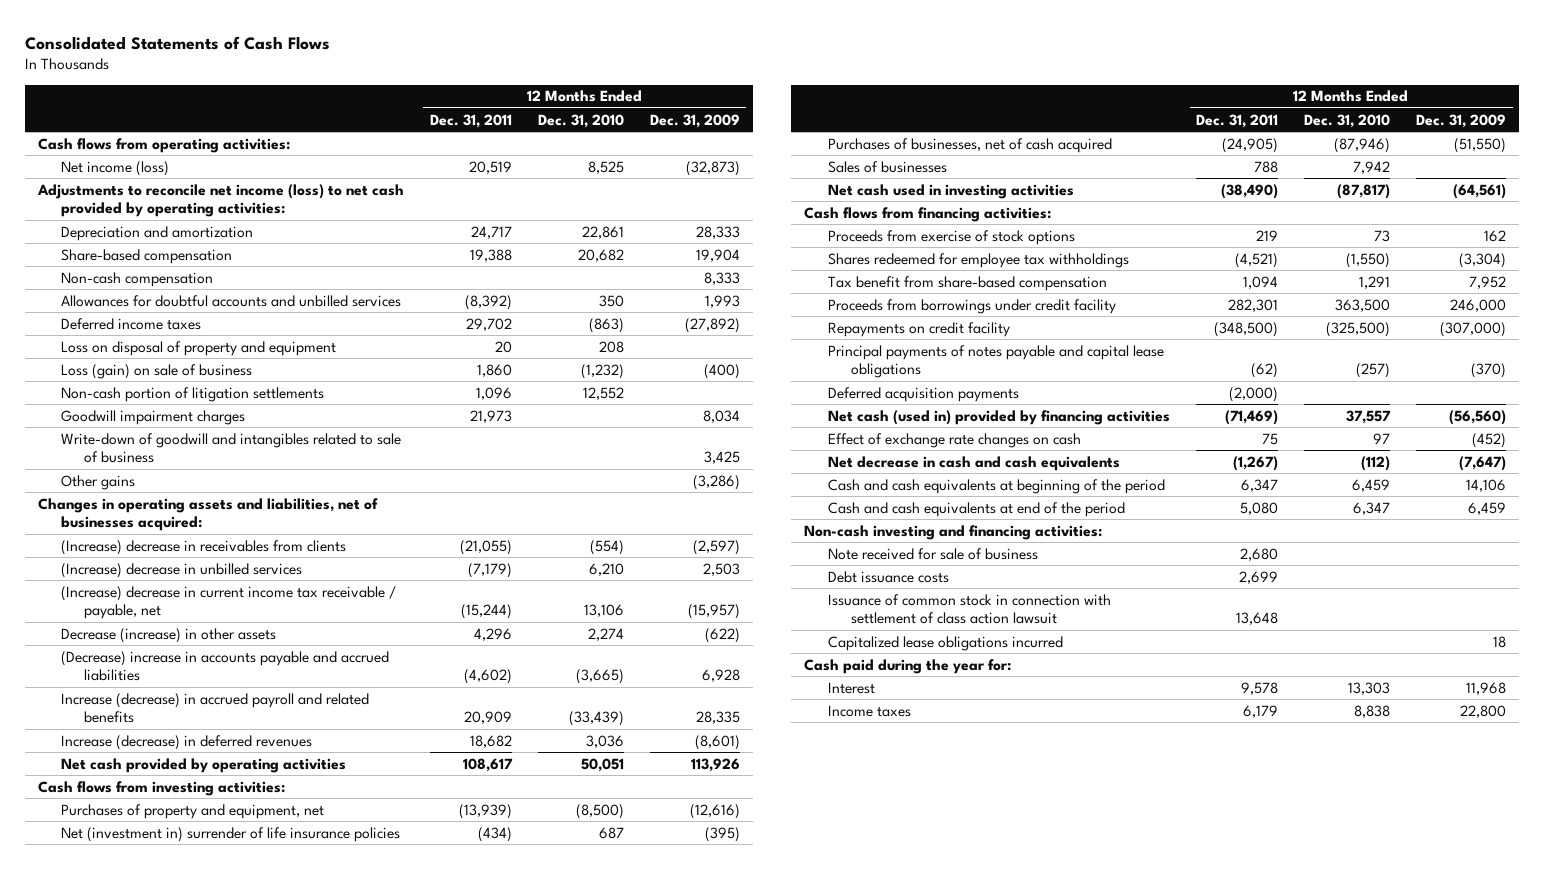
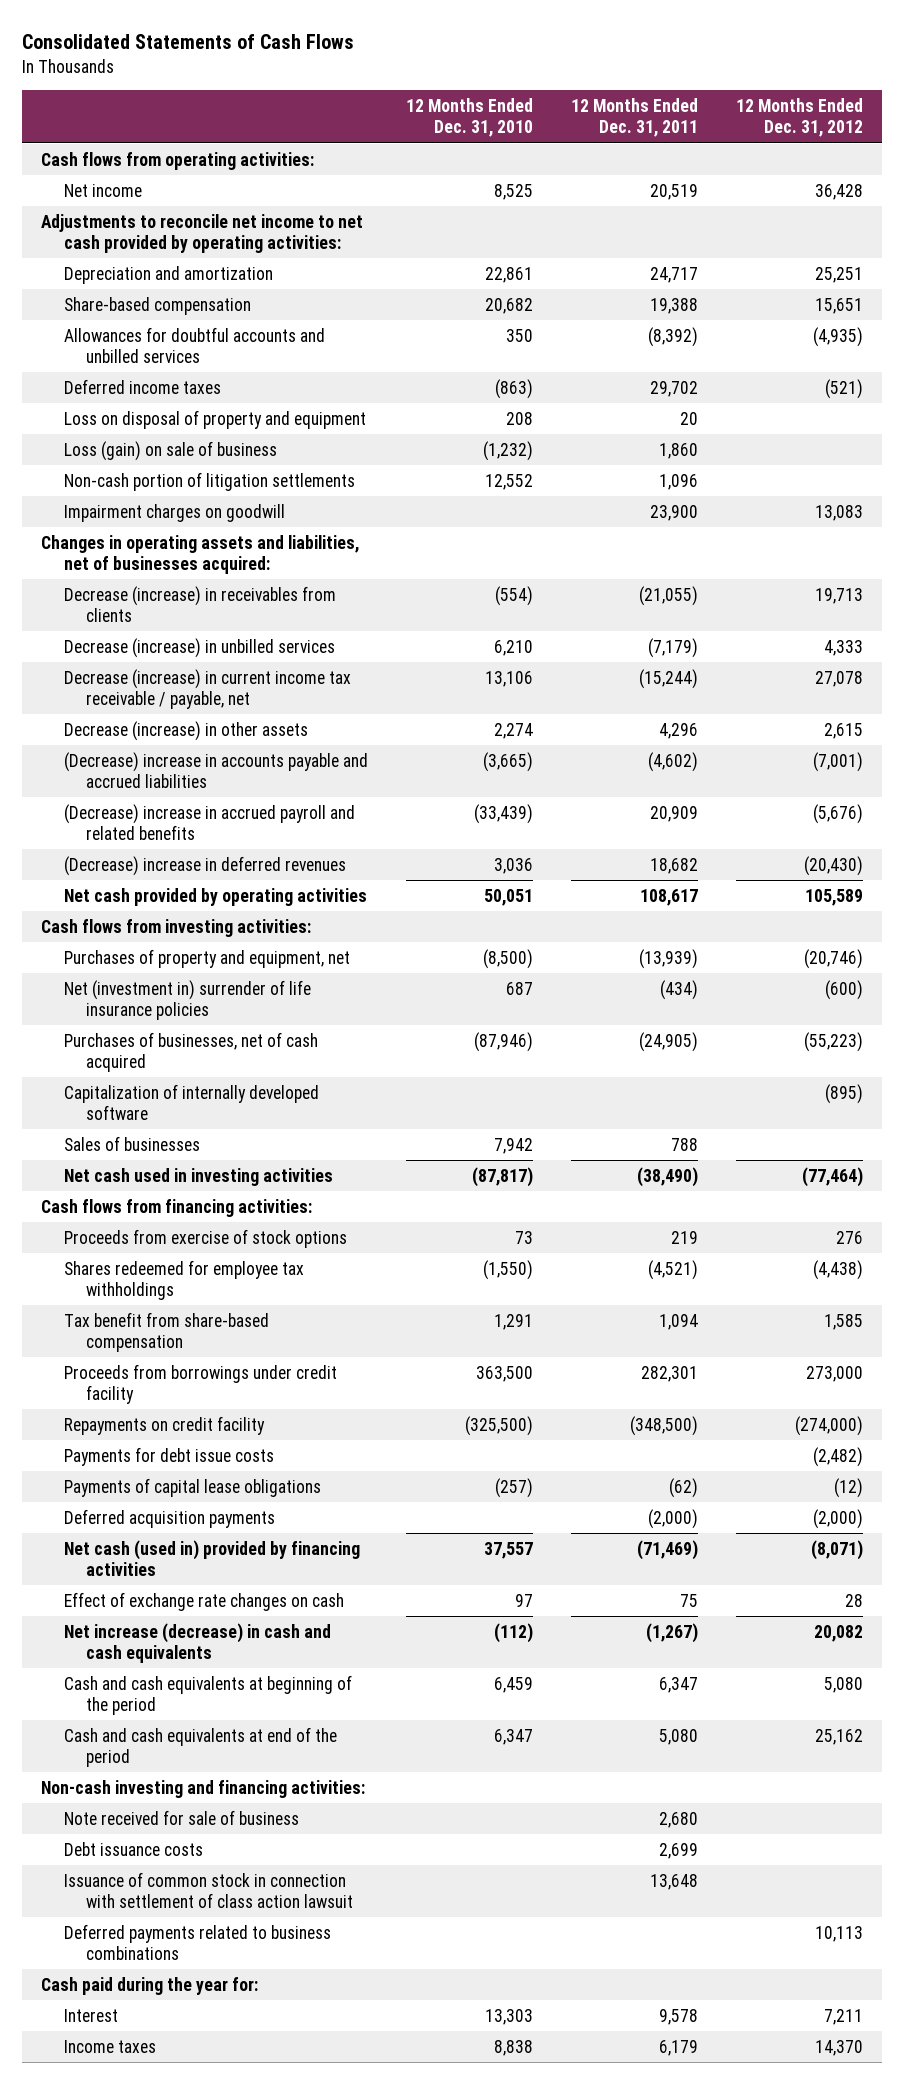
- | 12 Months Ended Dec. 31, 2011 | 12 Months Ended Dec. 31, 2010 | 12 Months Ended Dec. 31, 2009
+ | 12 Months Ended Dec. 31, 2010 | 12 Months Ended Dec. 31, 2011 | 12 Months Ended Dec. 31, 2012
- Net income (loss) | 20,519 | 8,525 | (32,873)
- Adjustments to reconcile net income (loss) to net cash provided by operating activities:
+ Net income | 8,525 | 20,519 | 36,428
+ Adjustments to reconcile net income to net cash provided by operating activities:
- Non-cash compensation | | | 8,333
- Goodwill impairment charges | 21,973 | | 8,034
- Write-down of goodwill and intangibles related to sale of business | | | 3,425
- Other gains | | | (3,286)
+ Impairment charges on goodwill | | 23,900 | 13,083
- (Increase) decrease in receivables from clients | (21,055) | (554) | (2,597)
- (Increase) decrease in unbilled services | (7,179) | 6,210 | 2,503
- (Increase) decrease in current income tax receivable / payable, net | (15,244) | 13,106 | (15,957)
+ Decrease (increase) in receivables from clients | (554) | (21,055) | 19,713
+ Decrease (increase) in unbilled services | 6,210 | (7,179) | 4,333
+ Decrease (increase) in current income tax receivable / payable, net | 13,106 | (15,244) | 27,078
- Increase (decrease) in accrued payroll and related benefits | 20,909 | (33,439) | 28,335
- Increase (decrease) in deferred revenues | 18,682 | 3,036 | (8,601)
+ (Decrease) increase in accrued payroll and related benefits | (33,439) | 20,909 | (5,676)
+ (Decrease) increase in deferred revenues | 3,036 | 18,682 | (20,430)
+ Capitalization of internally developed software | | | (895)
- Principal payments of notes payable and capital lease obligations | (62) | (257) | (370)
+ Payments for debt issue costs | | | (2,482)
+ Payments of capital lease obligations | (257) | (62) | (12)
- Net decrease in cash and cash equivalents | (1,267) | (112) | (7,647)
+ Net increase (decrease) in cash and cash equivalents | (112) | (1,267) | 20,082
- Capitalized lease obligations incurred | | | 18
+ Deferred payments related to business combinations | | | 10,113

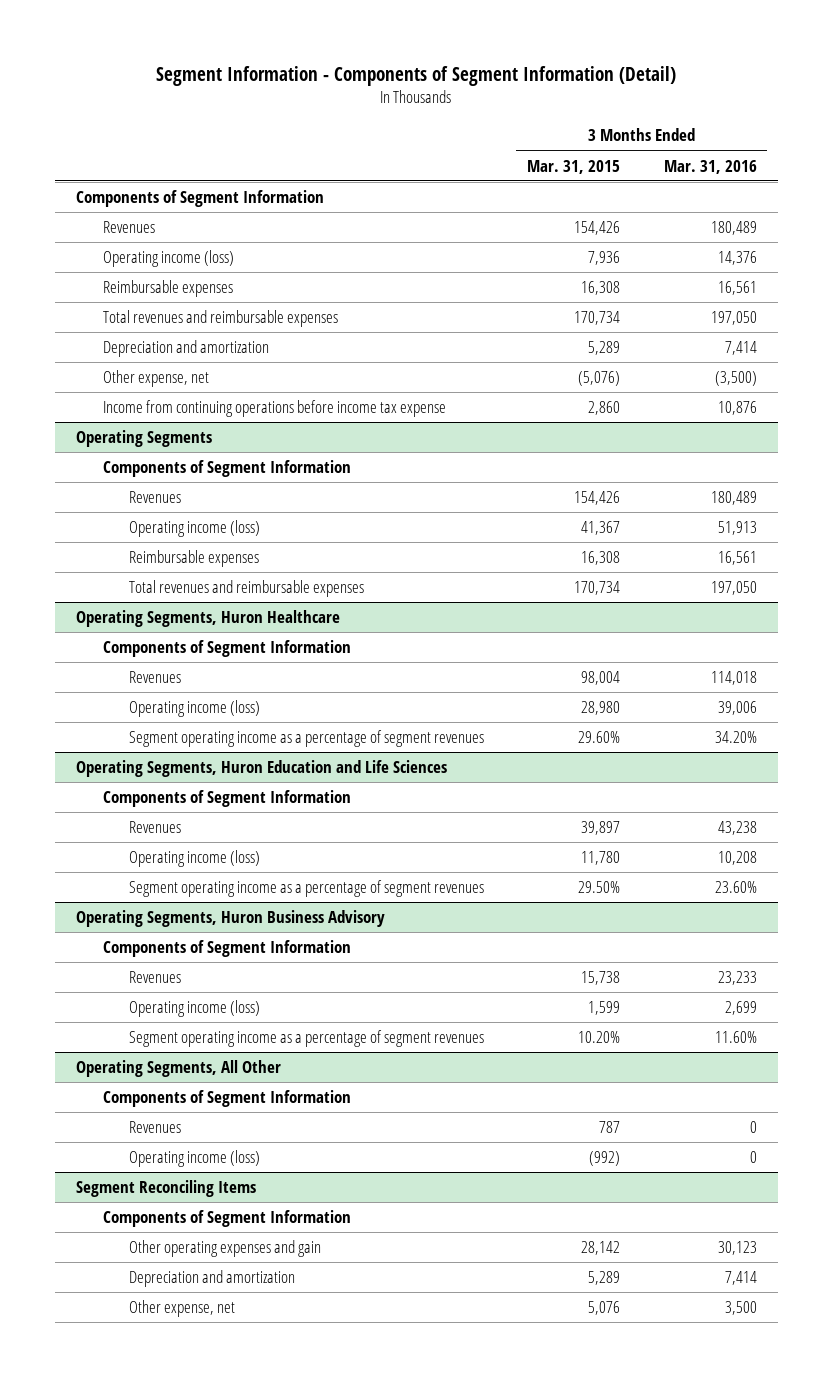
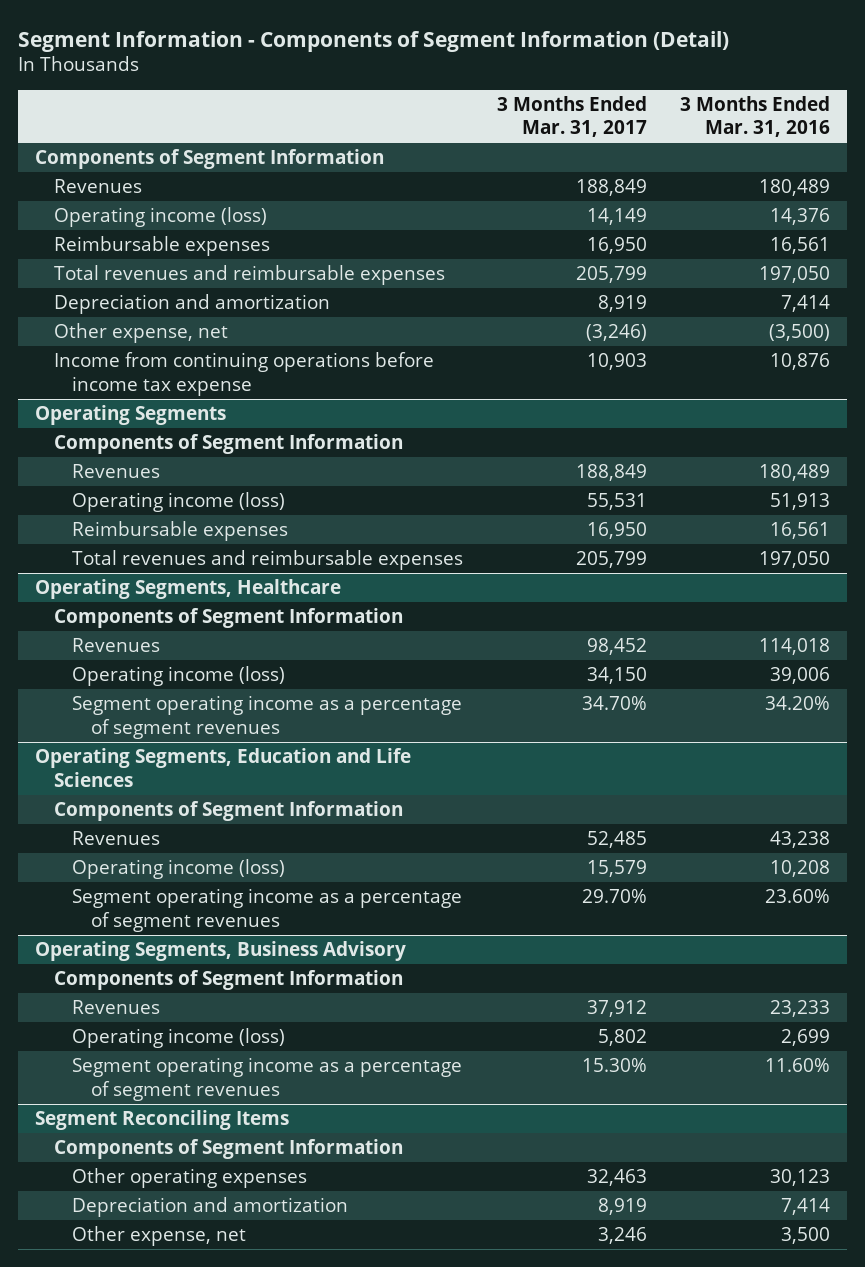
- | 3 Months Ended Mar. 31, 2015 | 3 Months Ended Mar. 31, 2016
+ | 3 Months Ended Mar. 31, 2017 | 3 Months Ended Mar. 31, 2016
- Operating Segments, Huron Healthcare
+ Operating Segments, Healthcare
- Operating Segments, Huron Education and Life Sciences
+ Operating Segments, Education and Life Sciences
- Operating Segments, Huron Business Advisory
+ Operating Segments, Business Advisory
- Operating Segments, All Other
- Components of Segment Information
- Revenues | 787 | 0
- Operating income (loss) | (992) | 0
@ Segment Reconciling Items
- Other operating expenses and gain | 28,142 | 30,123
+ Other operating expenses | 32,463 | 30,123

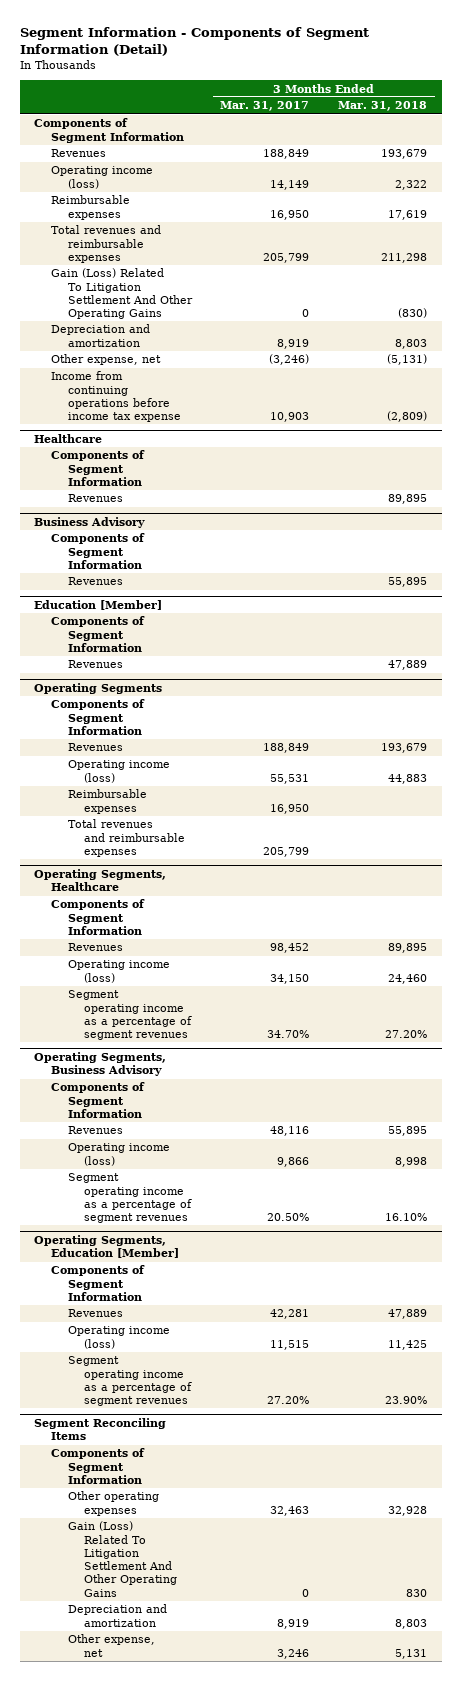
- | 3 Months Ended Mar. 31, 2017 | 3 Months Ended Mar. 31, 2016
+ | 3 Months Ended Mar. 31, 2017 | 3 Months Ended Mar. 31, 2018
+ Gain (Loss) Related To Litigation Settlement And Other Operating Gains | 0 | (830)
+ Healthcare
+ Components of Segment Information
+ Revenues | | 89,895
+ Business Advisory
+ Components of Segment Information
+ Revenues | | 55,895
+ Education [Member]
+ Components of Segment Information
+ Revenues | | 47,889
- Operating Segments, Education and Life Sciences
- Components of Segment Information
- Revenues | 52,485 | 43,238
- Operating income (loss) | 15,579 | 10,208
- Segment operating income as a percentage of segment revenues | 29.70% | 23.60%
@ Operating Segments, Business Advisory
- Revenues | 37,912 | 23,233
- Operating income (loss) | 5,802 | 2,699
- Segment operating income as a percentage of segment revenues | 15.30% | 11.60%
+ Revenues | 48,116 | 55,895
+ Operating income (loss) | 9,866 | 8,998
+ Segment operating income as a percentage of segment revenues | 20.50% | 16.10%
+ Operating Segments, Education [Member]
+ Components of Segment Information
+ Revenues | 42,281 | 47,889
+ Operating income (loss) | 11,515 | 11,425
+ Segment operating income as a percentage of segment revenues | 27.20% | 23.90%
@ Segment Reconciling Items
+ Gain (Loss) Related To Litigation Settlement And Other Operating Gains | 0 | 830

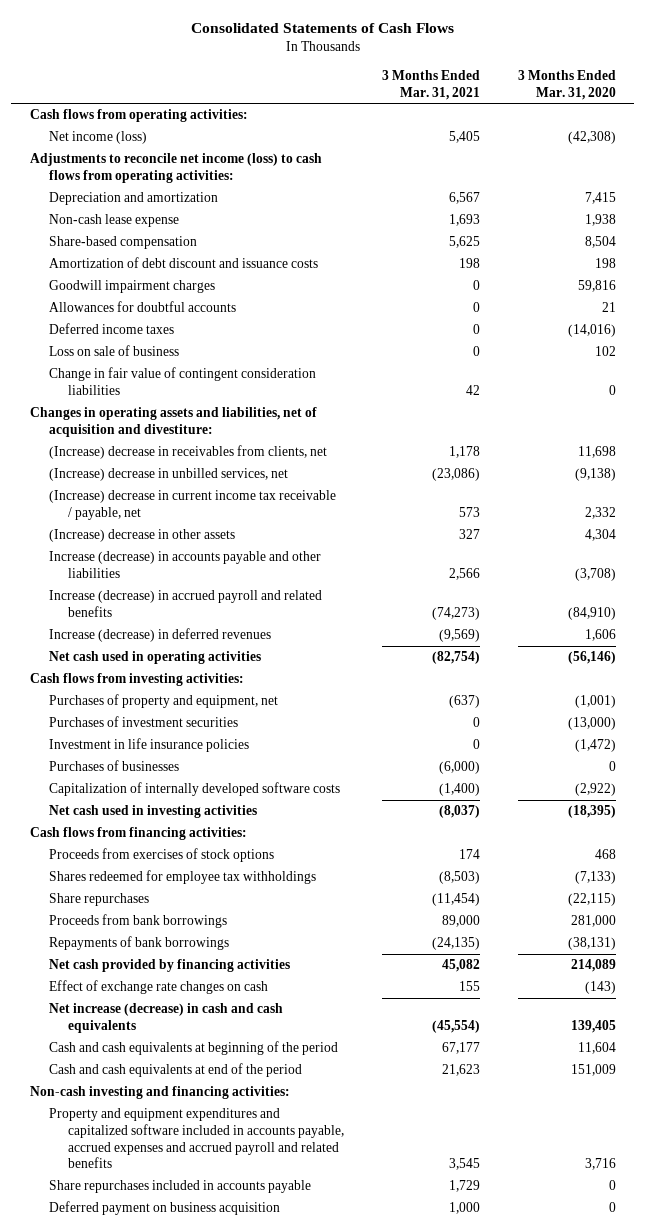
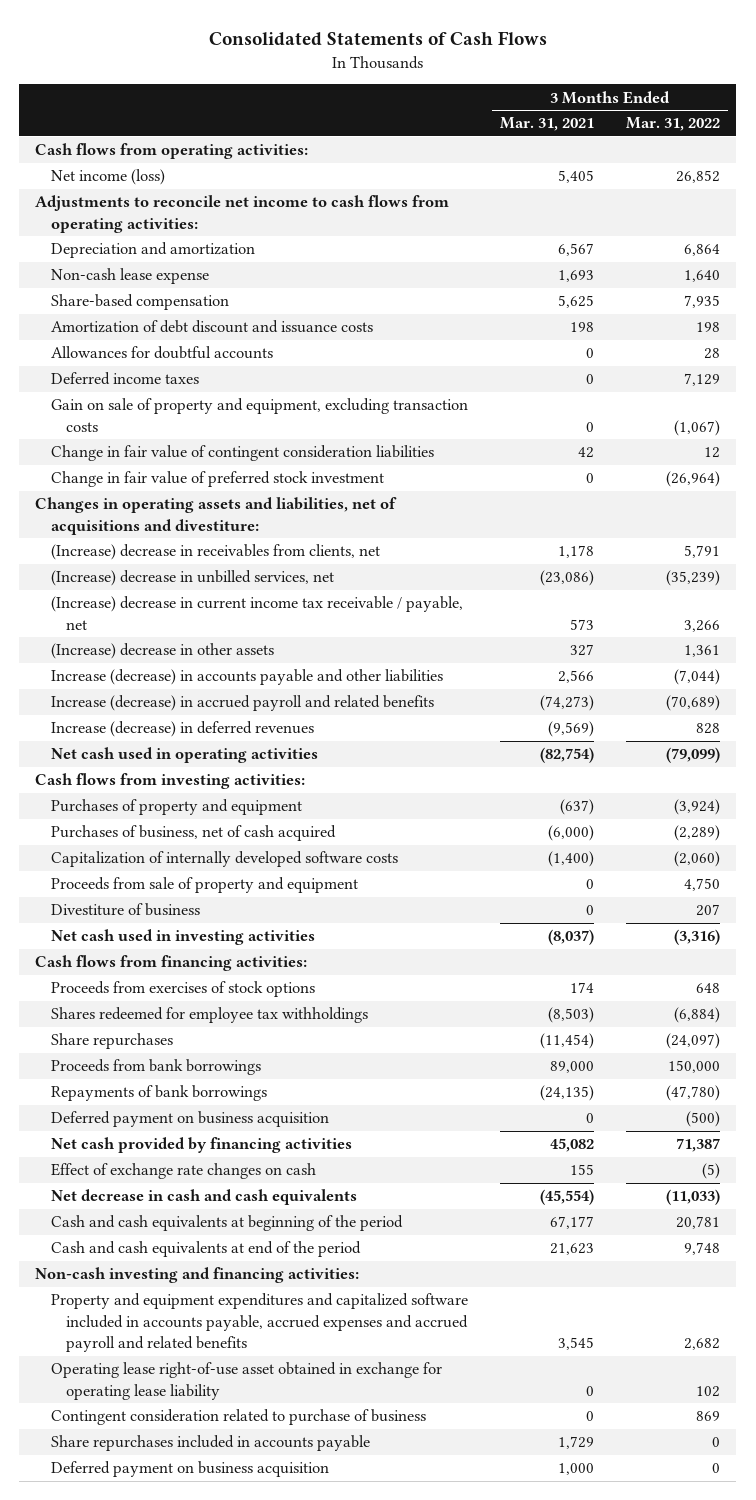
- | 3 Months Ended Mar. 31, 2021 | 3 Months Ended Mar. 31, 2020
+ | 3 Months Ended Mar. 31, 2021 | 3 Months Ended Mar. 31, 2022
- Adjustments to reconcile net income (loss) to cash flows from operating activities:
+ Adjustments to reconcile net income to cash flows from operating activities:
- Goodwill impairment charges | 0 | 59,816
- Loss on sale of business | 0 | 102
+ Gain on sale of property and equipment, excluding transaction costs | 0 | (1,067)
- Changes in operating assets and liabilities, net of acquisition and divestiture:
+ Change in fair value of preferred stock investment | 0 | (26,964)
+ Changes in operating assets and liabilities, net of acquisitions and divestiture:
- Purchases of property and equipment, net | (637) | (1,001)
- Purchases of investment securities | 0 | (13,000)
- Investment in life insurance policies | 0 | (1,472)
- Purchases of businesses | (6,000) | 0
+ Purchases of property and equipment | (637) | (3,924)
+ Purchases of business, net of cash acquired | (6,000) | (2,289)
+ Proceeds from sale of property and equipment | 0 | 4,750
+ Divestiture of business | 0 | 207
+ Deferred payment on business acquisition | 0 | (500)
- Net increase (decrease) in cash and cash equivalents | (45,554) | 139,405
+ Net decrease in cash and cash equivalents | (45,554) | (11,033)
+ Operating lease right-of-use asset obtained in exchange for operating lease liability | 0 | 102
+ Contingent consideration related to purchase of business | 0 | 869

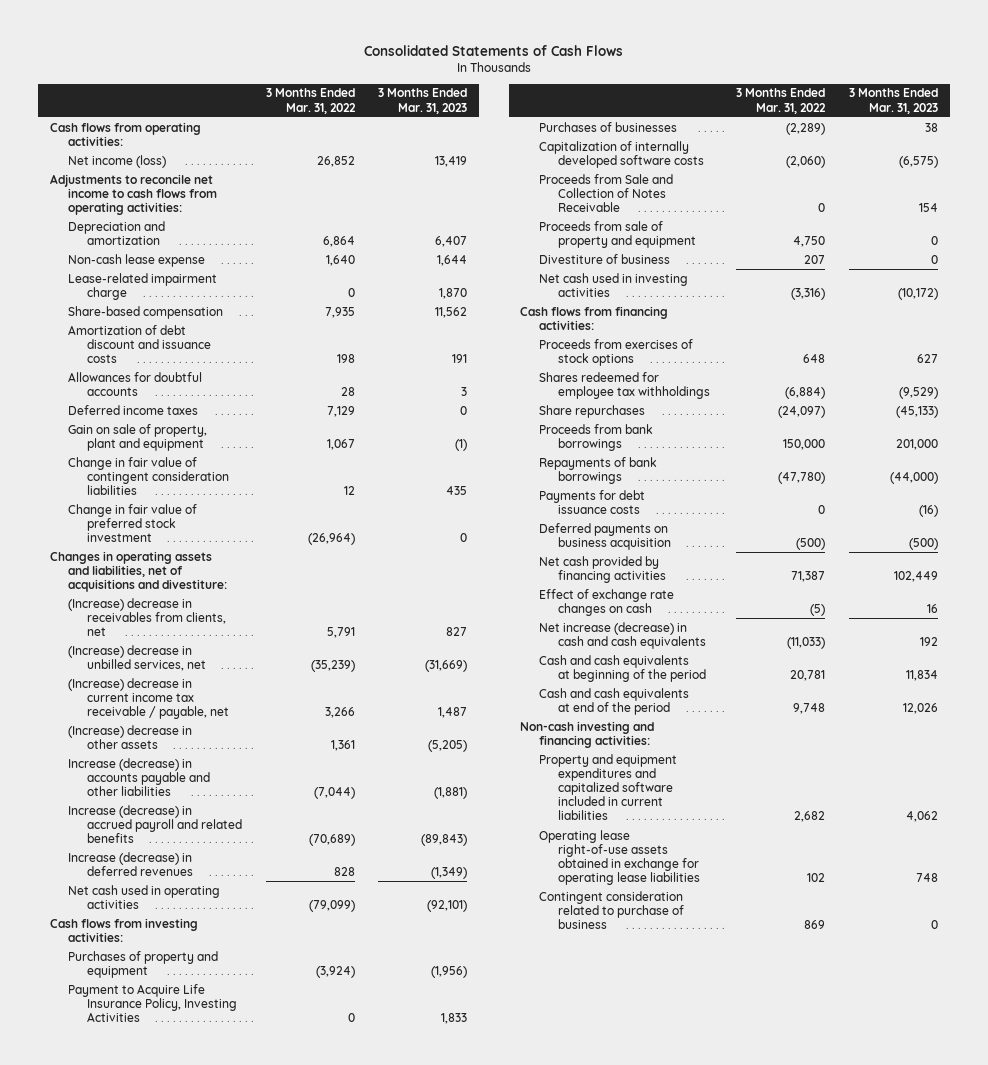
- | 3 Months Ended Mar. 31, 2021 | 3 Months Ended Mar. 31, 2022
+ | 3 Months Ended Mar. 31, 2022 | 3 Months Ended Mar. 31, 2023
+ Lease-related impairment charge | 0 | 1,870
- Gain on sale of property and equipment, excluding transaction costs | 0 | (1,067)
+ Gain on sale of property, plant and equipment | 1,067 | (1)
- Purchases of business, net of cash acquired | (6,000) | (2,289)
+ Payment to Acquire Life Insurance Policy, Investing Activities | 0 | 1,833
+ Purchases of businesses | (2,289) | 38
+ Proceeds from Sale and Collection of Notes Receivable | 0 | 154
- Deferred payment on business acquisition | 0 | (500)
+ Payments for debt issuance costs | 0 | (16)
+ Deferred payments on business acquisition | (500) | (500)
- Net decrease in cash and cash equivalents | (45,554) | (11,033)
+ Net increase (decrease) in cash and cash equivalents | (11,033) | 192
- Property and equipment expenditures and capitalized software included in accounts payable, accrued expenses and accrued payroll and related benefits | 3,545 | 2,682
- Operating lease right-of-use asset obtained in exchange for operating lease liability | 0 | 102
+ Property and equipment expenditures and capitalized software included in current liabilities | 2,682 | 4,062
+ Operating lease right-of-use assets obtained in exchange for operating lease liabilities | 102 | 748
- Share repurchases included in accounts payable | 1,729 | 0
- Deferred payment on business acquisition | 1,000 | 0

